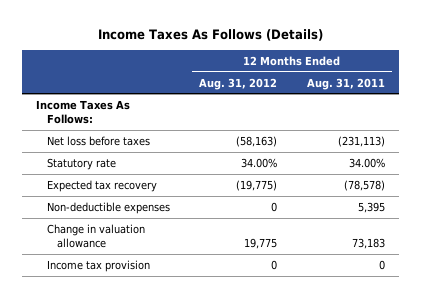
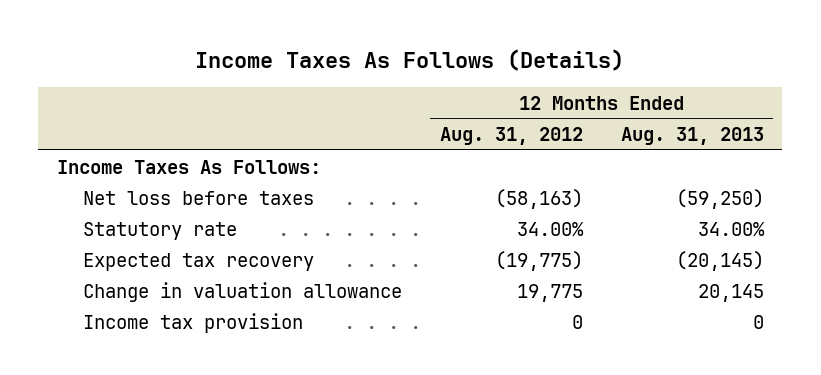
- | 12 Months Ended Aug. 31, 2012 | 12 Months Ended Aug. 31, 2011
+ | 12 Months Ended Aug. 31, 2012 | 12 Months Ended Aug. 31, 2013
- Non-deductible expenses | 0 | 5,395

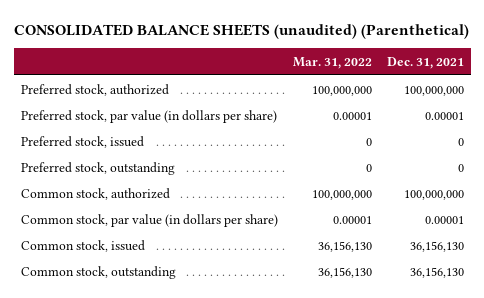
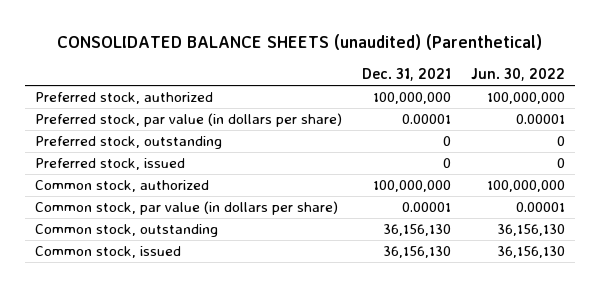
- | Mar. 31, 2022 | Dec. 31, 2021
+ | Dec. 31, 2021 | Jun. 30, 2022
moved down: Preferred stock, issued | 0 | 0
moved down: Common stock, issued | 36,156,130 | 36,156,130

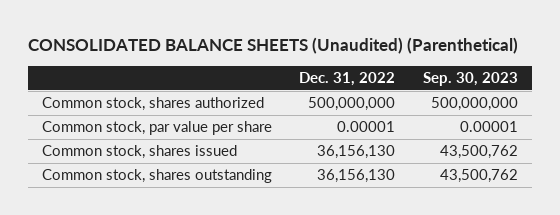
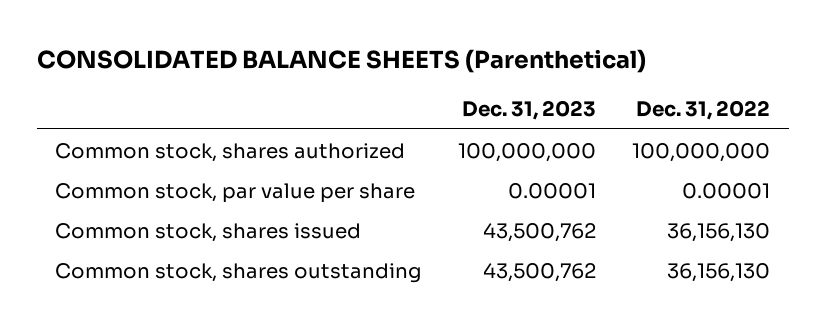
- CONSOLIDATED BALANCE SHEETS (Unaudited) (Parenthetical)
+ CONSOLIDATED BALANCE SHEETS (Parenthetical)
- | Dec. 31, 2022 | Sep. 30, 2023
+ | Dec. 31, 2023 | Dec. 31, 2022
- Common stock, shares authorized | 500,000,000 | 500,000,000
+ Common stock, shares authorized | 100,000,000 | 100,000,000

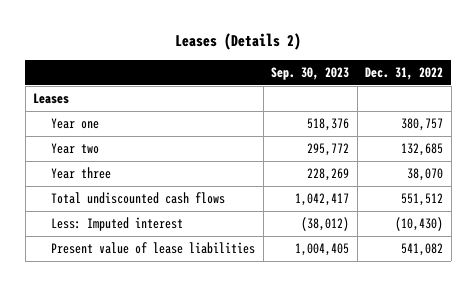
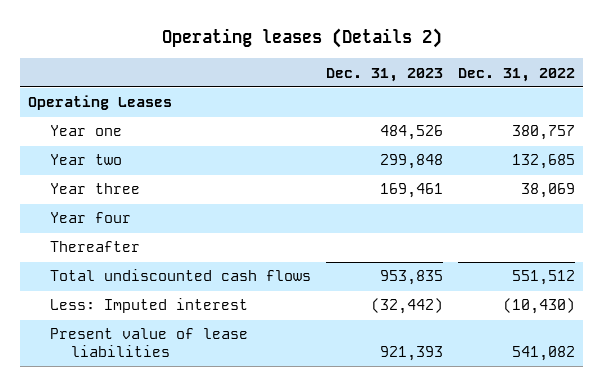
- Leases (Details 2)
+ Operating leases (Details 2)
- | Sep. 30, 2023 | Dec. 31, 2022
+ | Dec. 31, 2023 | Dec. 31, 2022
- Leases
+ Operating Leases
- Year three | 228,269 | 38,070
+ Year three | 169,461 | 38,069
+ Year four
+ Thereafter

